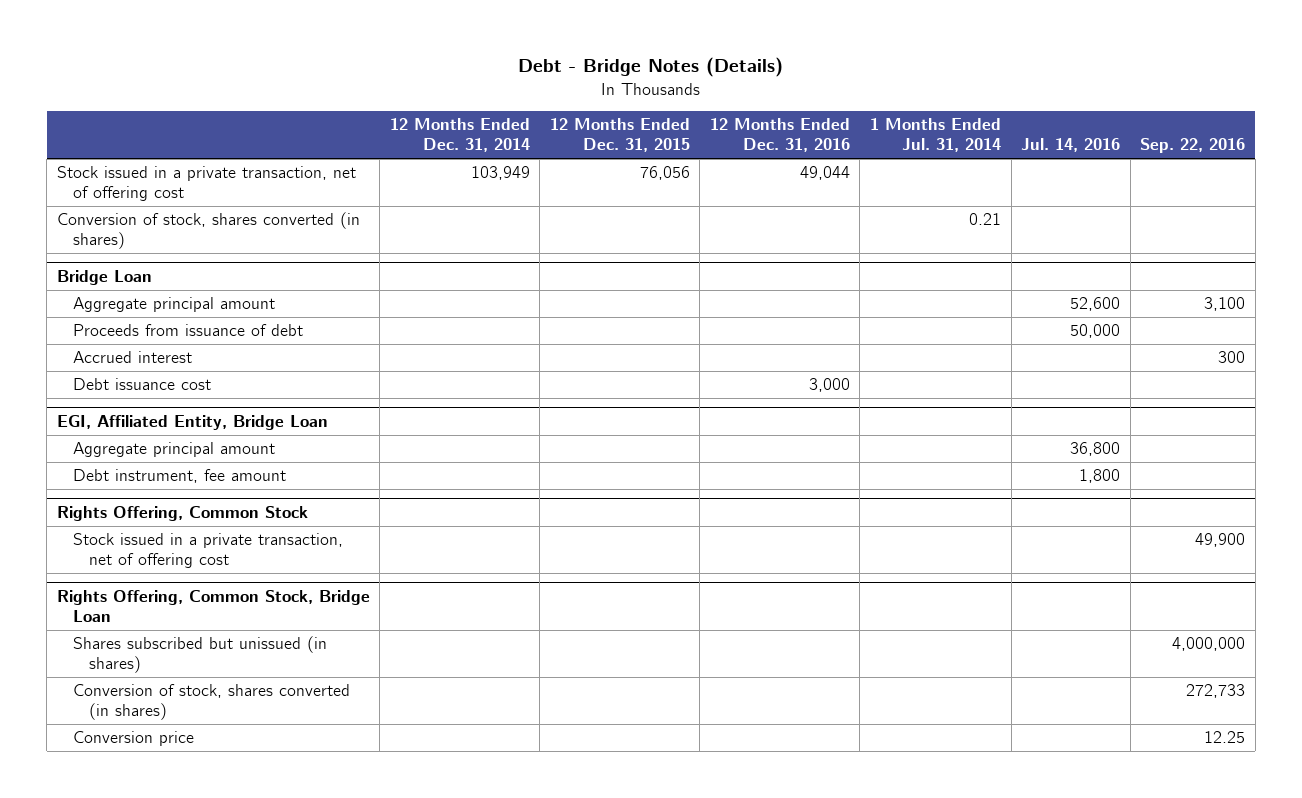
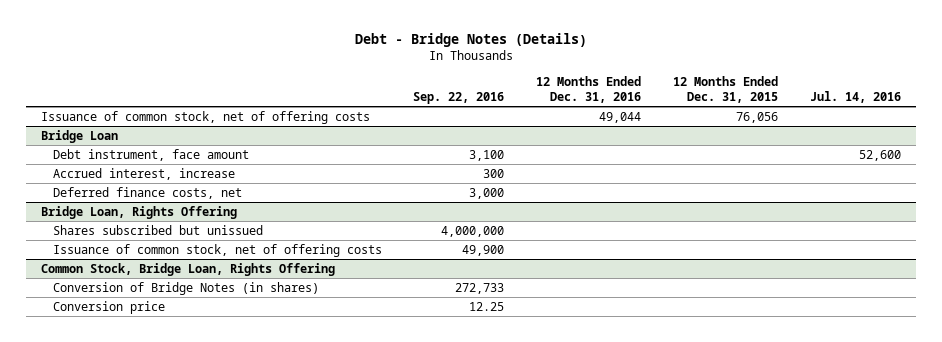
- | 12 Months Ended Dec. 31, 2014 | 12 Months Ended Dec. 31, 2015 | 12 Months Ended Dec. 31, 2016 | 1 Months Ended Jul. 31, 2014 | Jul. 14, 2016 | Sep. 22, 2016
+ | Sep. 22, 2016 | 12 Months Ended Dec. 31, 2016 | 12 Months Ended Dec. 31, 2015 | Jul. 14, 2016
- Stock issued in a private transaction, net of offering cost | 103,949 | 76,056 | 49,044 | | |
- Conversion of stock, shares converted (in shares) | | | | 0.21 | |
+ Issuance of common stock, net of offering costs | | 49,044 | 76,056 |
@ Bridge Loan
- Aggregate principal amount | | | | | 52,600 | 3,100
- Proceeds from issuance of debt | | | | | 50,000 |
- Accrued interest | | | | | | 300
- Debt issuance cost | | | 3,000 | | |
- EGI, Affiliated Entity, Bridge Loan
- Aggregate principal amount | | | | | 36,800 |
- Debt instrument, fee amount | | | | | 1,800 |
- Rights Offering, Common Stock
- Stock issued in a private transaction, net of offering cost | | | | | | 49,900
- Rights Offering, Common Stock, Bridge Loan
- Shares subscribed but unissued (in shares) | | | | | | 4,000,000
- Conversion of stock, shares converted (in shares) | | | | | | 272,733
@ Bridge Loan
+ Debt instrument, face amount | 3,100 | | | 52,600
+ Accrued interest, increase | 300 | | |
+ Deferred finance costs, net | 3,000 | | |
+ Bridge Loan, Rights Offering
+ Shares subscribed but unissued | 4,000,000 | | |
+ Issuance of common stock, net of offering costs | 49,900 | | |
+ Common Stock, Bridge Loan, Rights Offering
+ Conversion of Bridge Notes (in shares) | 272,733 | | |

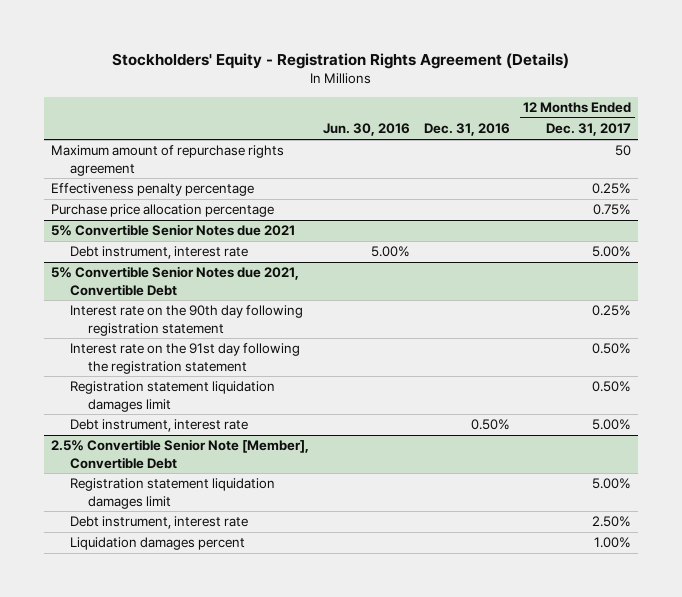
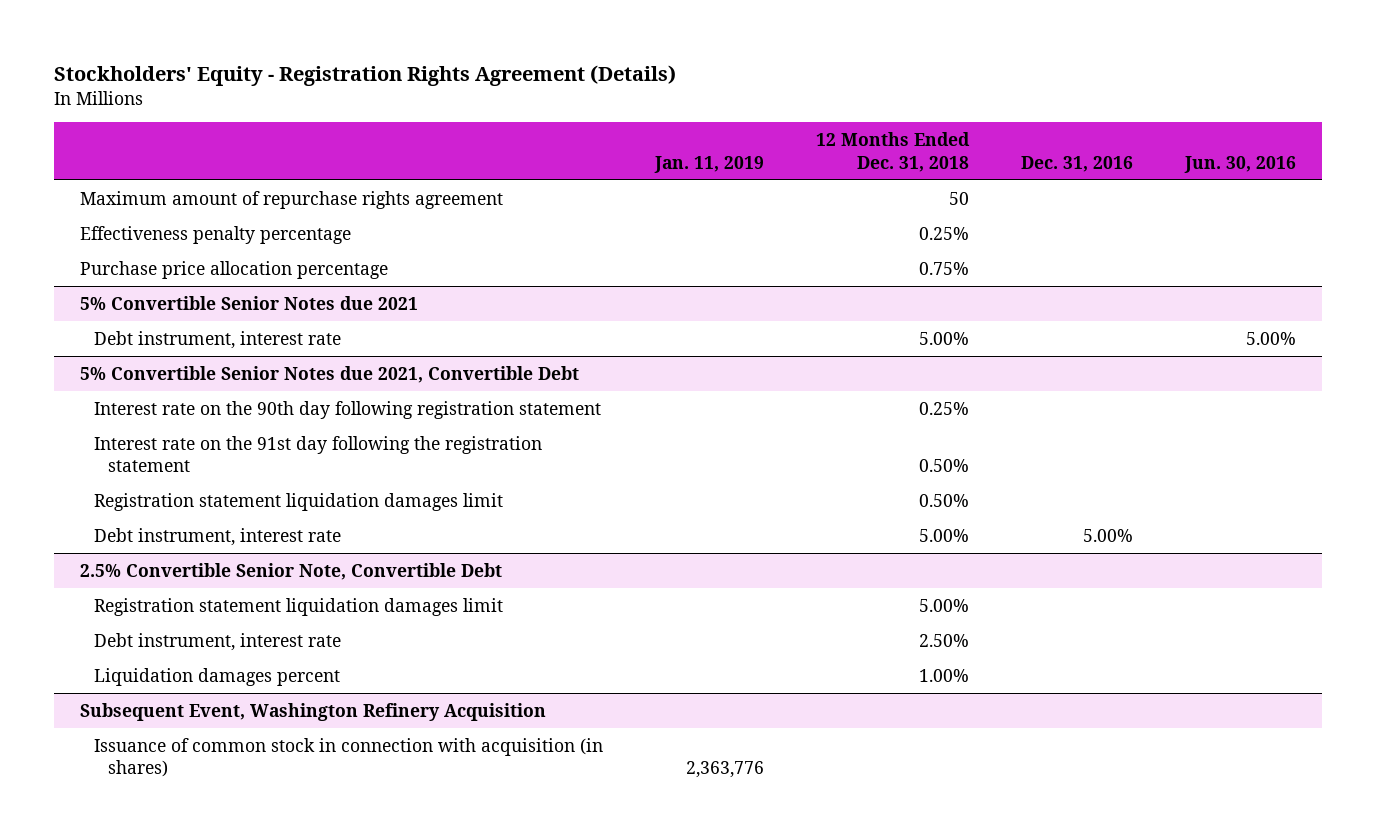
- | Jun. 30, 2016 | Dec. 31, 2016 | 12 Months Ended Dec. 31, 2017
+ | Jan. 11, 2019 | 12 Months Ended Dec. 31, 2018 | Dec. 31, 2016 | Jun. 30, 2016
@ 5% Convertible Senior Notes due 2021, Convertible Debt
- Debt instrument, interest rate | | 0.50% | 5.00%
- 2.5% Convertible Senior Note [Member], Convertible Debt
@ 5% Convertible Senior Notes due 2021, Convertible Debt
+ Debt instrument, interest rate | | 5.00% | 5.00% |
+ 2.5% Convertible Senior Note, Convertible Debt
+ Subsequent Event, Washington Refinery Acquisition
+ Issuance of common stock in connection with acquisition (in shares) | 2,363,776 | | |

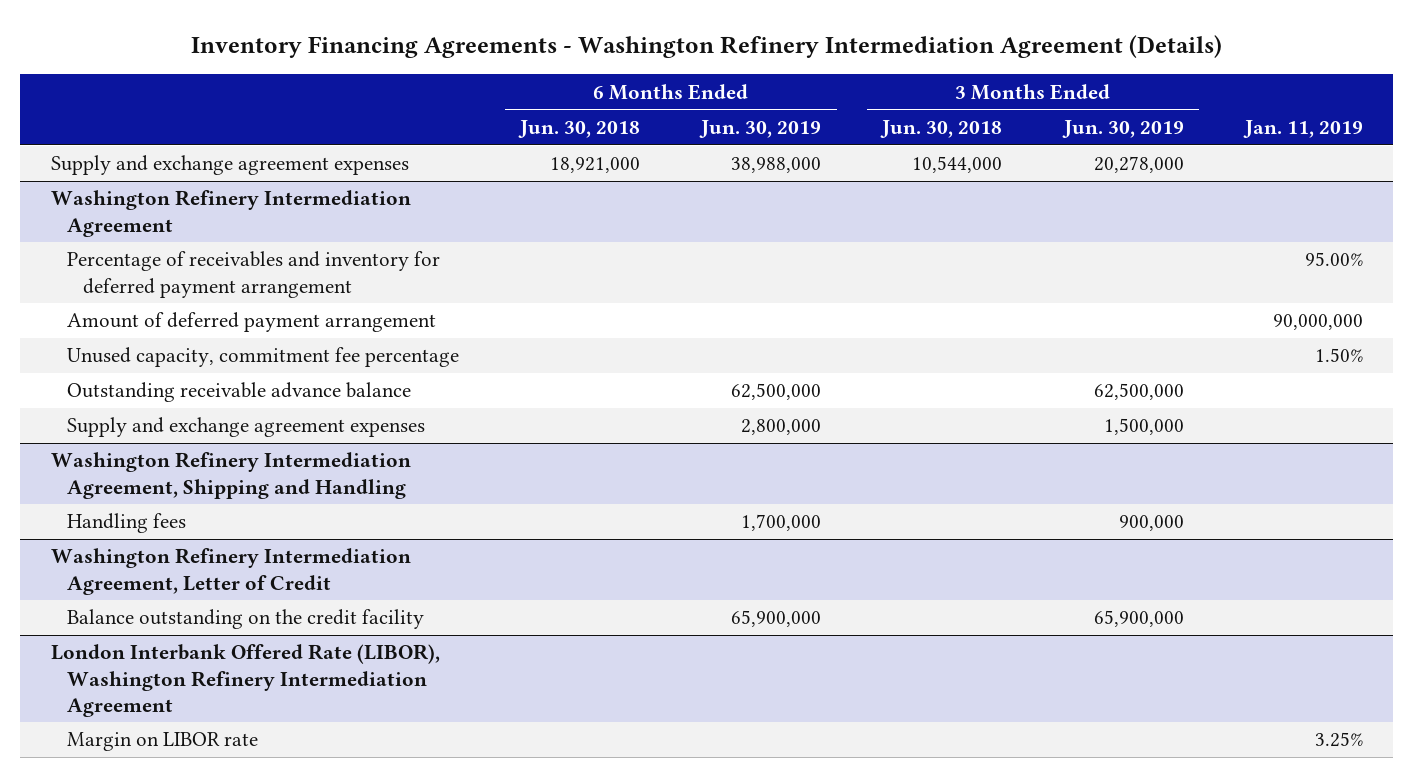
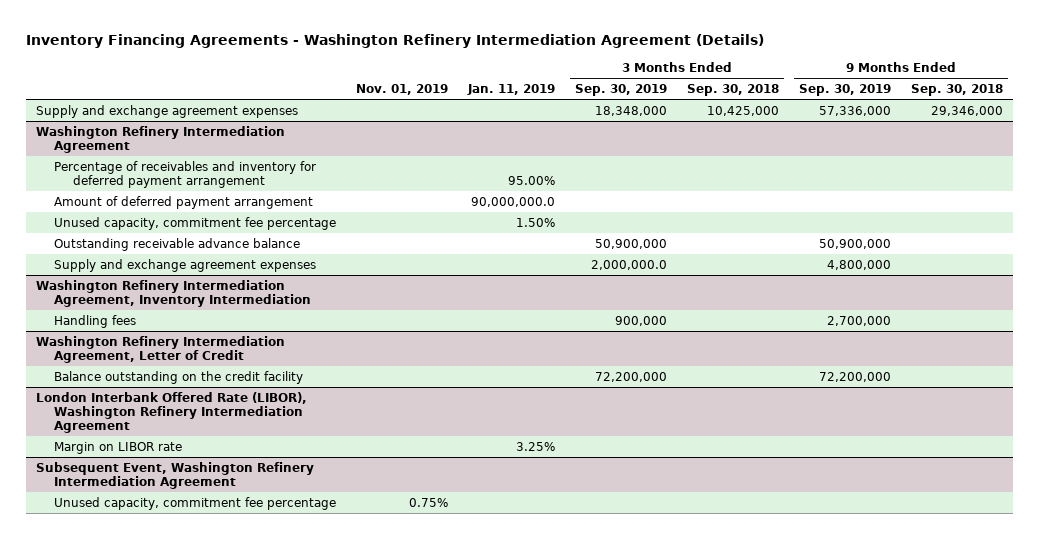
- | 6 Months Ended Jun. 30, 2018 | 6 Months Ended Jun. 30, 2019 | 3 Months Ended Jun. 30, 2018 | 3 Months Ended Jun. 30, 2019 | Jan. 11, 2019
+ | Nov. 01, 2019 | Jan. 11, 2019 | 3 Months Ended Sep. 30, 2019 | 3 Months Ended Sep. 30, 2018 | 9 Months Ended Sep. 30, 2019 | 9 Months Ended Sep. 30, 2018
@ Washington Refinery Intermediation Agreement
- Amount of deferred payment arrangement | | | | | 90,000,000
+ Amount of deferred payment arrangement | | 90,000,000.0 | | | |
- Washington Refinery Intermediation Agreement, Shipping and Handling
+ Washington Refinery Intermediation Agreement, Inventory Intermediation
+ Subsequent Event, Washington Refinery Intermediation Agreement
+ Unused capacity, commitment fee percentage | 0.75% | | | | |

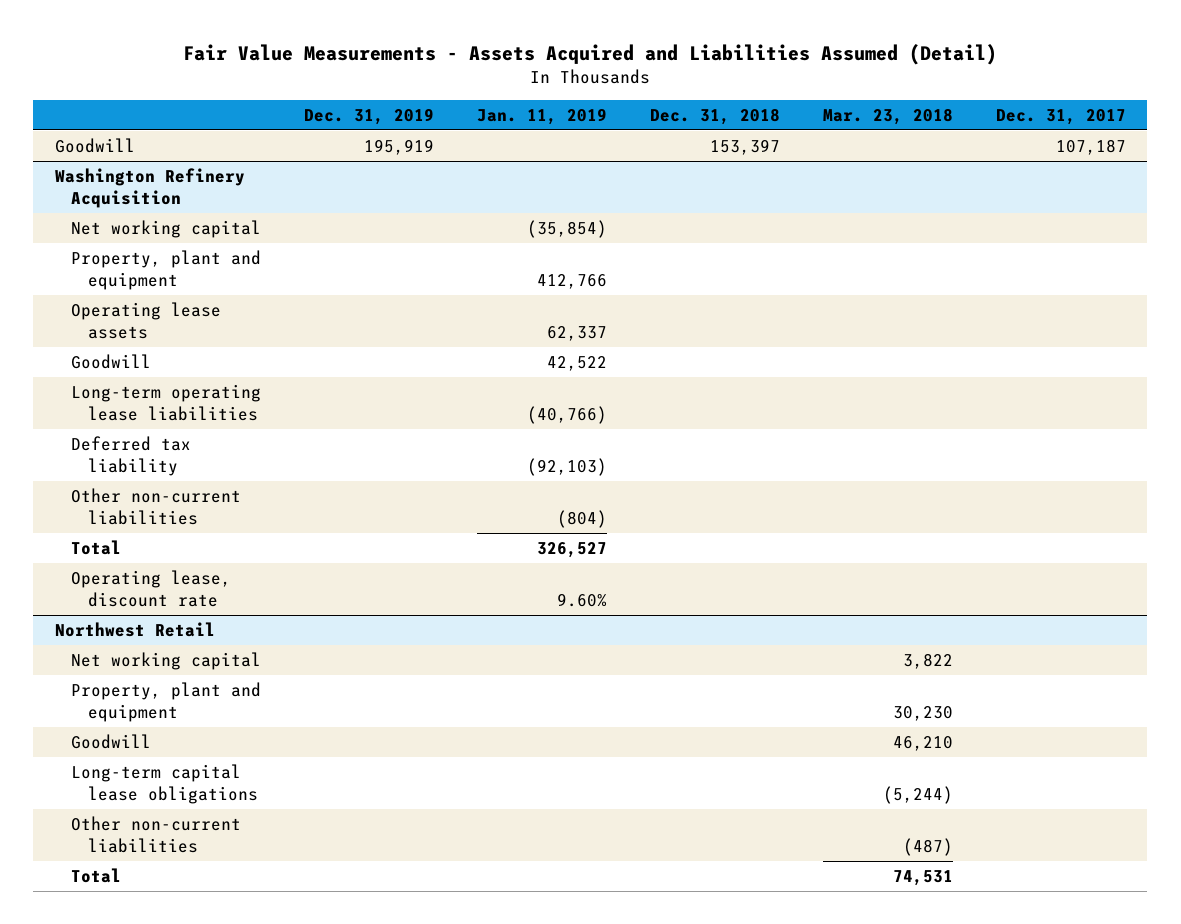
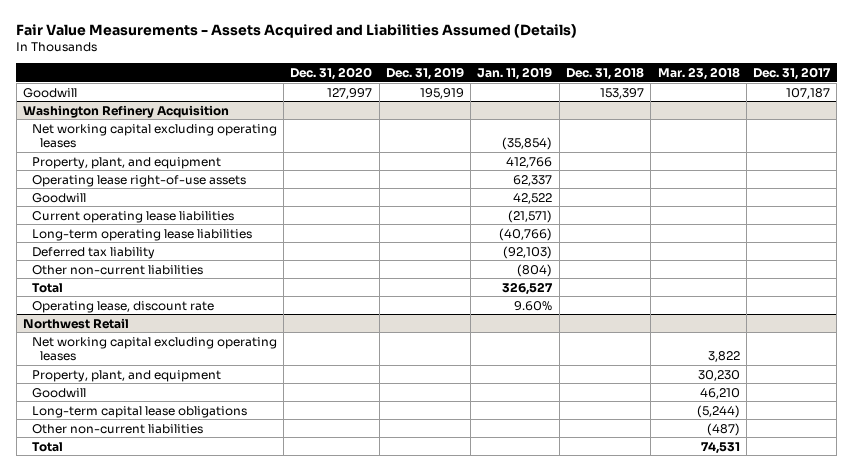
- Fair Value Measurements - Assets Acquired and Liabilities Assumed (Detail)
+ Fair Value Measurements - Assets Acquired and Liabilities Assumed (Details)
- | Dec. 31, 2019 | Jan. 11, 2019 | Dec. 31, 2018 | Mar. 23, 2018 | Dec. 31, 2017
+ | Dec. 31, 2020 | Dec. 31, 2019 | Jan. 11, 2019 | Dec. 31, 2018 | Mar. 23, 2018 | Dec. 31, 2017
@ Washington Refinery Acquisition
- Net working capital | | (35,854) | | |
- Property, plant and equipment | | 412,766 | | |
- Operating lease assets | | 62,337 | | |
+ Net working capital excluding operating leases | | | (35,854) | | |
+ Property, plant, and equipment | | | 412,766 | | |
+ Operating lease right-of-use assets | | | 62,337 | | |
+ Current operating lease liabilities | | | (21,571) | | |
@ Northwest Retail
- Net working capital | | | | 3,822 |
- Property, plant and equipment | | | | 30,230 |
+ Net working capital excluding operating leases | | | | | 3,822 |
+ Property, plant, and equipment | | | | | 30,230 |

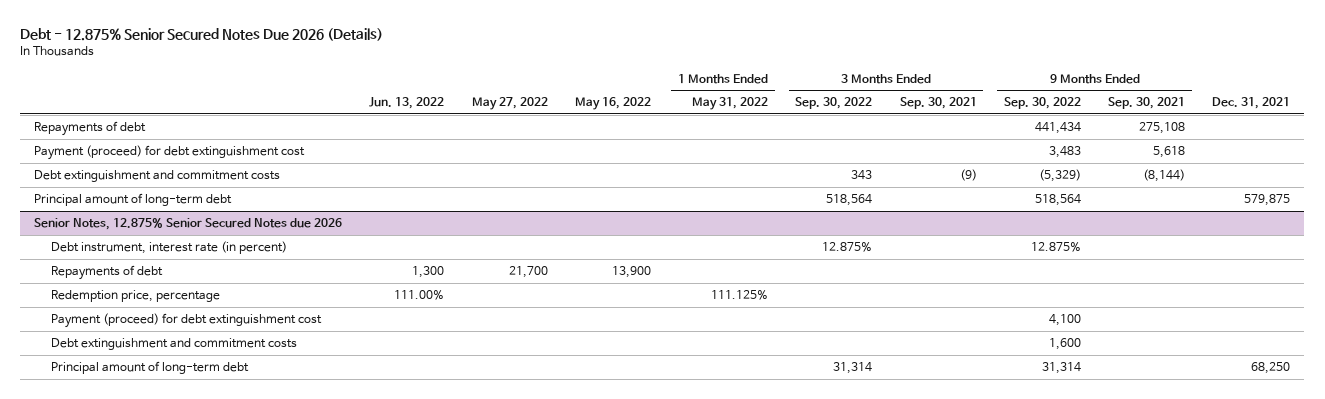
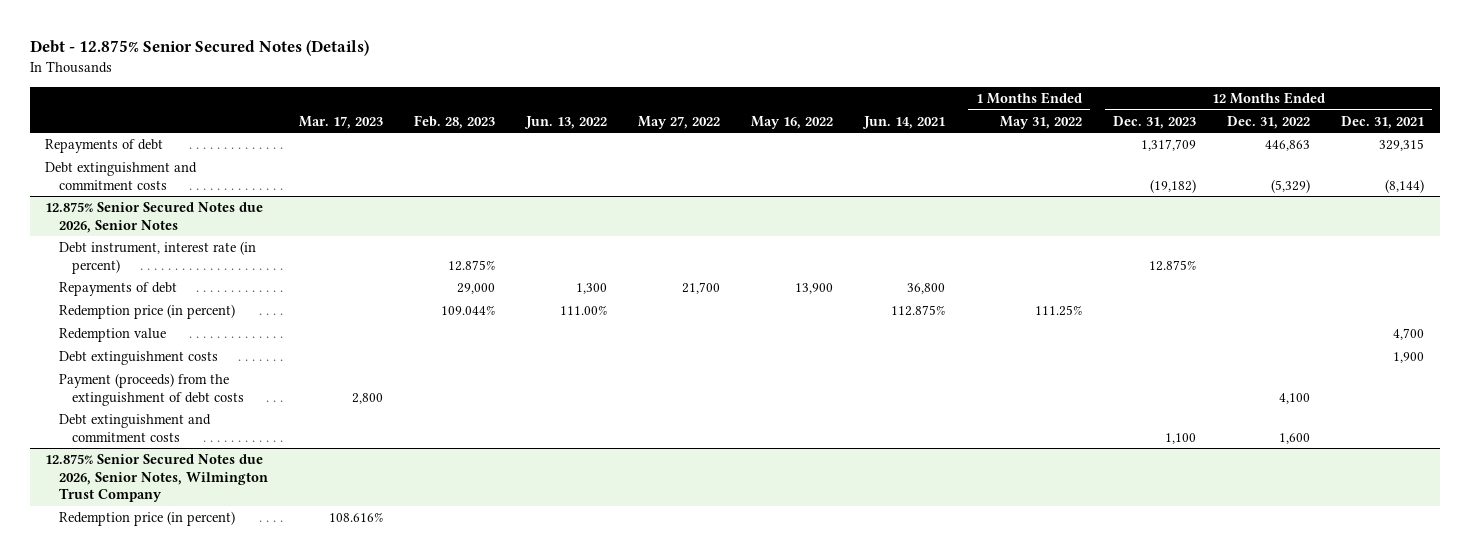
- Debt - 12.875% Senior Secured Notes Due 2026 (Details)
+ Debt - 12.875% Senior Secured Notes (Details)
- | Jun. 13, 2022 | May 27, 2022 | May 16, 2022 | 1 Months Ended May 31, 2022 | 3 Months Ended Sep. 30, 2022 | 3 Months Ended Sep. 30, 2021 | 9 Months Ended Sep. 30, 2022 | 9 Months Ended Sep. 30, 2021 | Dec. 31, 2021
+ | Mar. 17, 2023 | Feb. 28, 2023 | Jun. 13, 2022 | May 27, 2022 | May 16, 2022 | Jun. 14, 2021 | 1 Months Ended May 31, 2022 | 12 Months Ended Dec. 31, 2023 | 12 Months Ended Dec. 31, 2022 | 12 Months Ended Dec. 31, 2021
- Payment (proceed) for debt extinguishment cost | | | | | | | 3,483 | 5,618 |
- Principal amount of long-term debt | | | | | 518,564 | | 518,564 | | 579,875
- Senior Notes, 12.875% Senior Secured Notes due 2026
+ 12.875% Senior Secured Notes due 2026, Senior Notes
- Redemption price, percentage | 111.00% | | | 111.125% | | | | |
- Payment (proceed) for debt extinguishment cost | | | | | | | 4,100 | |
+ Redemption price (in percent) | | 109.044% | 111.00% | | | 112.875% | 111.25% | | |
+ Redemption value | | | | | | | | | | 4,700
+ Debt extinguishment costs | | | | | | | | | | 1,900
+ Payment (proceeds) from the extinguishment of debt costs | 2,800 | | | | | | | | 4,100 |
- Principal amount of long-term debt | | | | | 31,314 | | 31,314 | | 68,250
+ 12.875% Senior Secured Notes due 2026, Senior Notes, Wilmington Trust Company
+ Redemption price (in percent) | 108.616% | | | | | | | | |

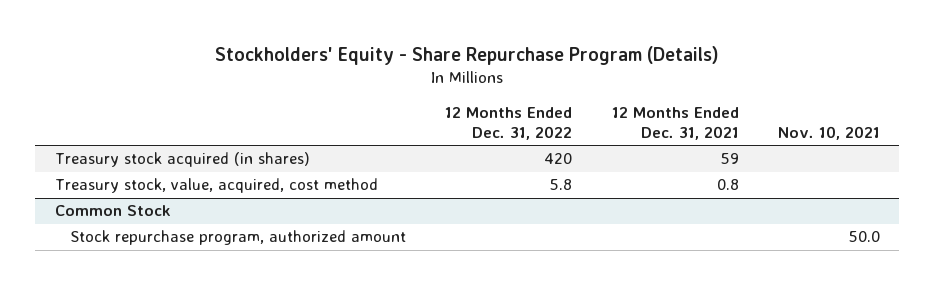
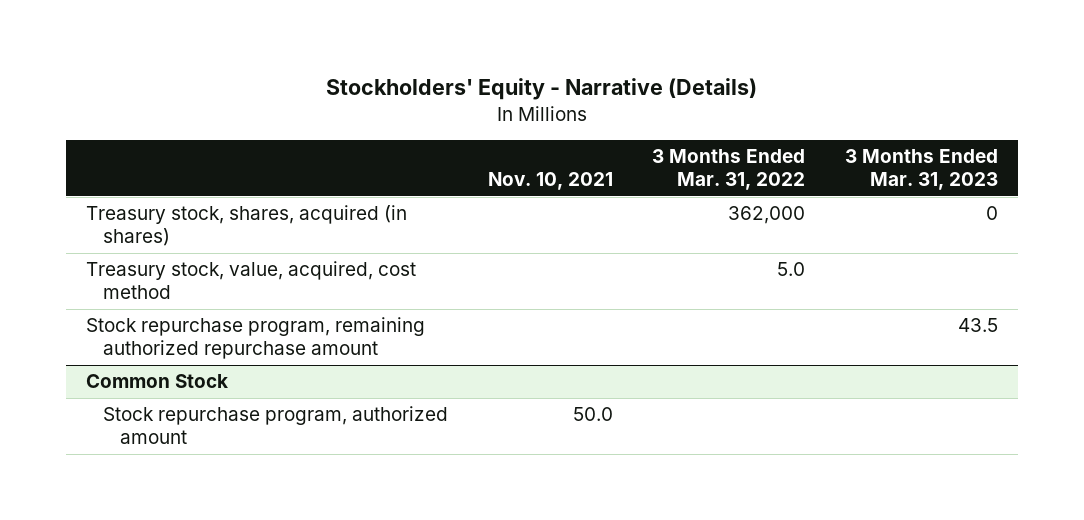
- Stockholders' Equity - Share Repurchase Program (Details)
+ Stockholders' Equity - Narrative (Details)
- | 12 Months Ended Dec. 31, 2022 | 12 Months Ended Dec. 31, 2021 | Nov. 10, 2021
+ | Nov. 10, 2021 | 3 Months Ended Mar. 31, 2022 | 3 Months Ended Mar. 31, 2023
- Treasury stock acquired (in shares) | 420 | 59 |
+ Treasury stock, shares, acquired (in shares) | | 362,000 | 0
+ Stock repurchase program, remaining authorized repurchase amount | | | 43.5

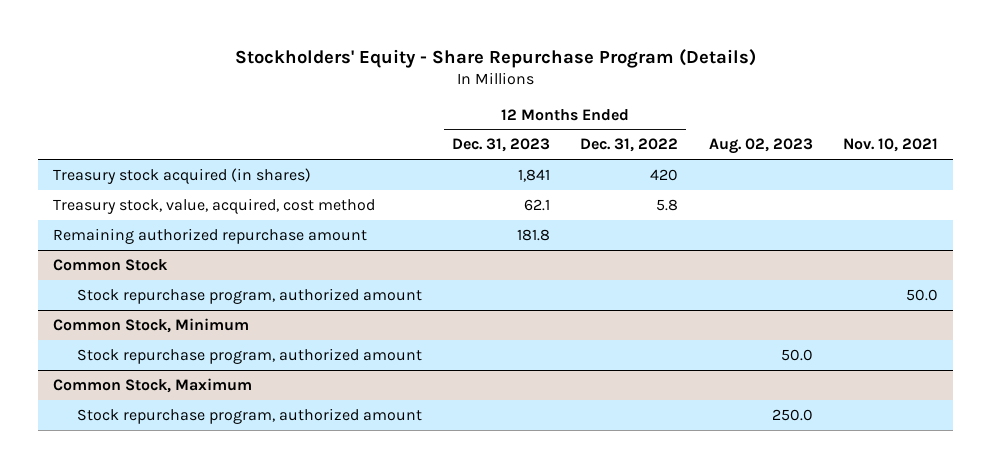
- Stockholders' Equity - Narrative (Details)
+ Stockholders' Equity - Share Repurchase Program (Details)
- | Nov. 10, 2021 | 3 Months Ended Mar. 31, 2022 | 3 Months Ended Mar. 31, 2023
+ | 12 Months Ended Dec. 31, 2023 | 12 Months Ended Dec. 31, 2022 | Aug. 02, 2023 | Nov. 10, 2021
- Treasury stock, shares, acquired (in shares) | | 362,000 | 0
+ Treasury stock acquired (in shares) | 1,841 | 420 | |
- Stock repurchase program, remaining authorized repurchase amount | | | 43.5
+ Remaining authorized repurchase amount | 181.8 | | |
+ Common Stock, Minimum
+ Stock repurchase program, authorized amount | | | 50.0 |
+ Common Stock, Maximum
+ Stock repurchase program, authorized amount | | | 250.0 |

